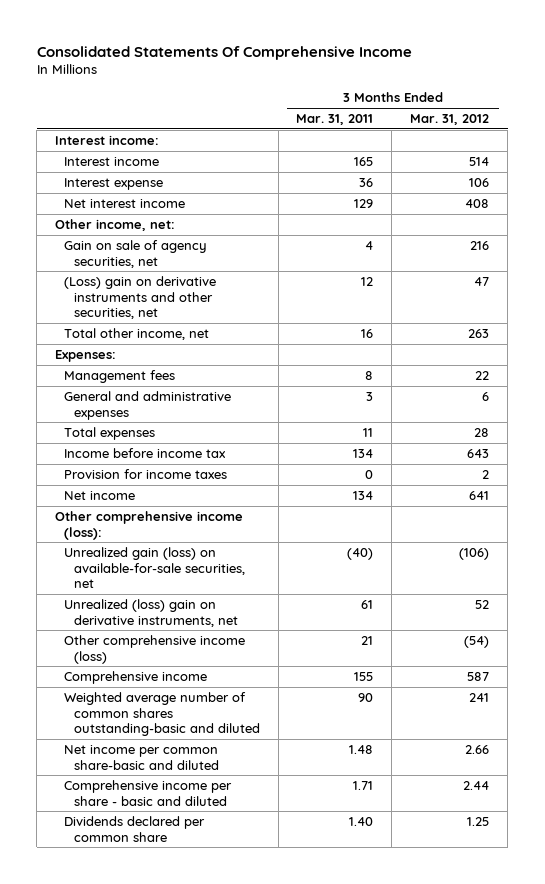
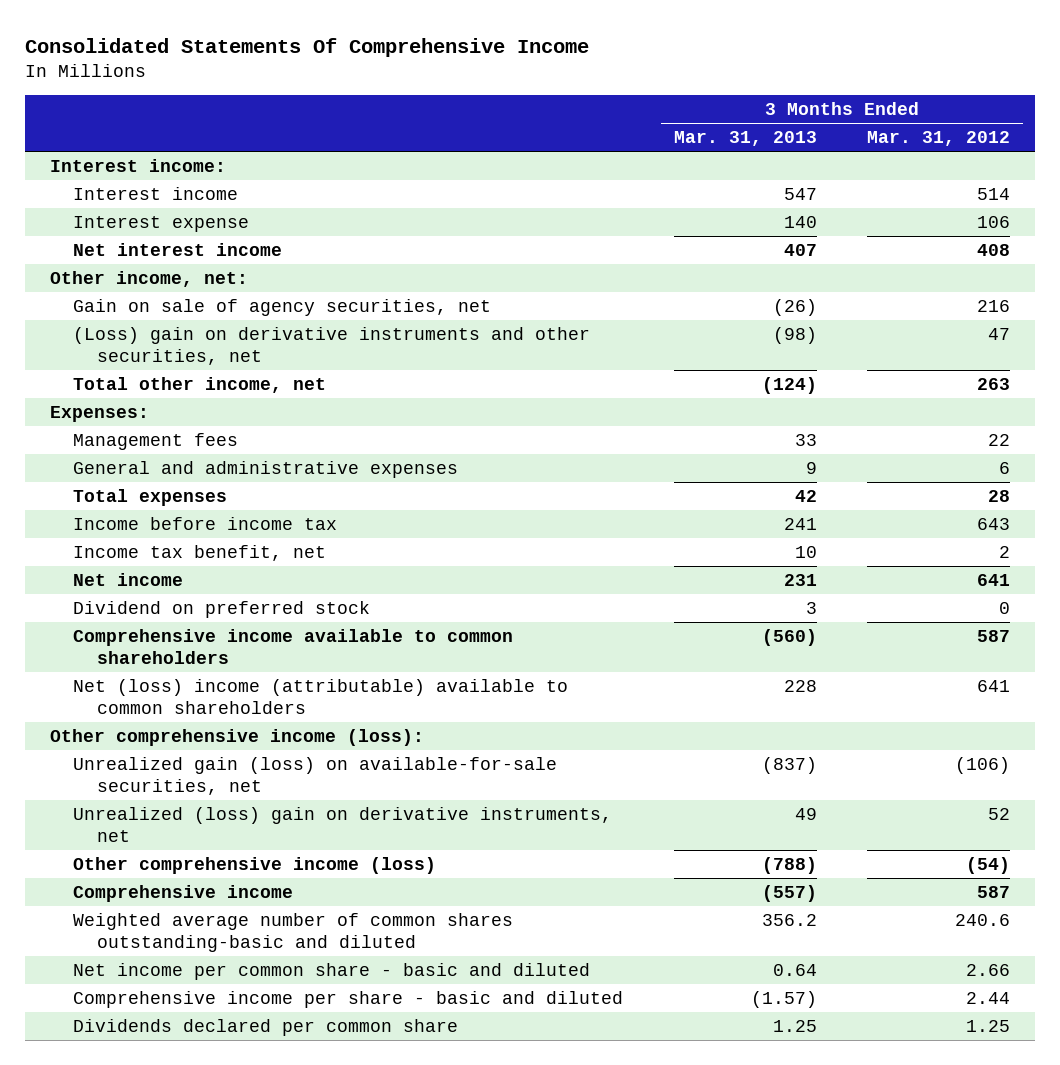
- | 3 Months Ended Mar. 31, 2011 | 3 Months Ended Mar. 31, 2012
+ | 3 Months Ended Mar. 31, 2013 | 3 Months Ended Mar. 31, 2012
- Provision for income taxes | 0 | 2
+ Income tax benefit, net | 10 | 2
+ Dividend on preferred stock | 3 | 0
+ Comprehensive income available to common shareholders | (560) | 587
+ Net (loss) income (attributable) available to common shareholders | 228 | 641
- Weighted average number of common shares outstanding-basic and diluted | 90 | 241
- Net income per common share-basic and diluted | 1.48 | 2.66
+ Weighted average number of common shares outstanding-basic and diluted | 356.2 | 240.6
+ Net income per common share - basic and diluted | 0.64 | 2.66

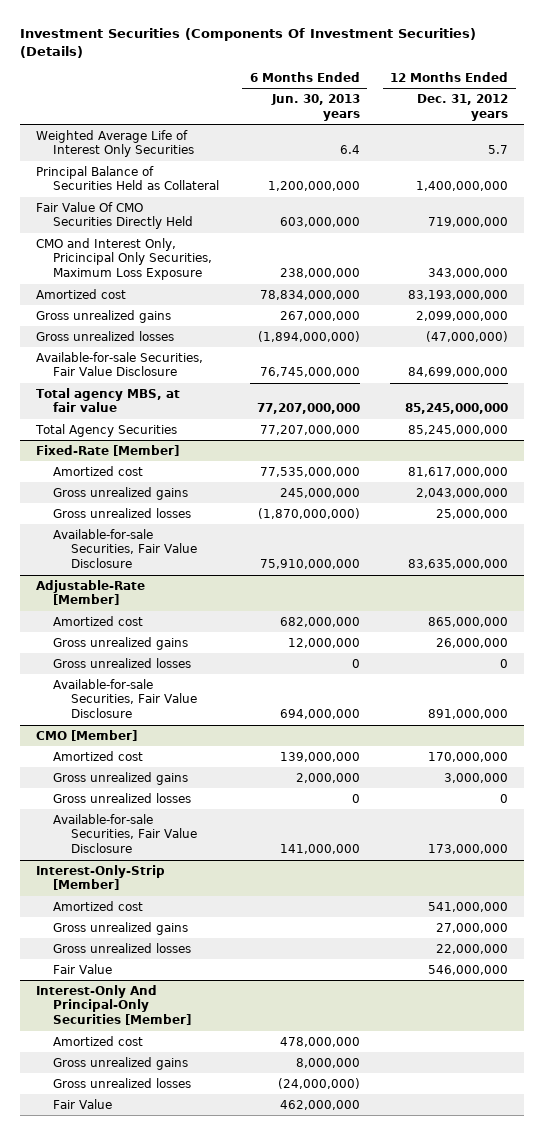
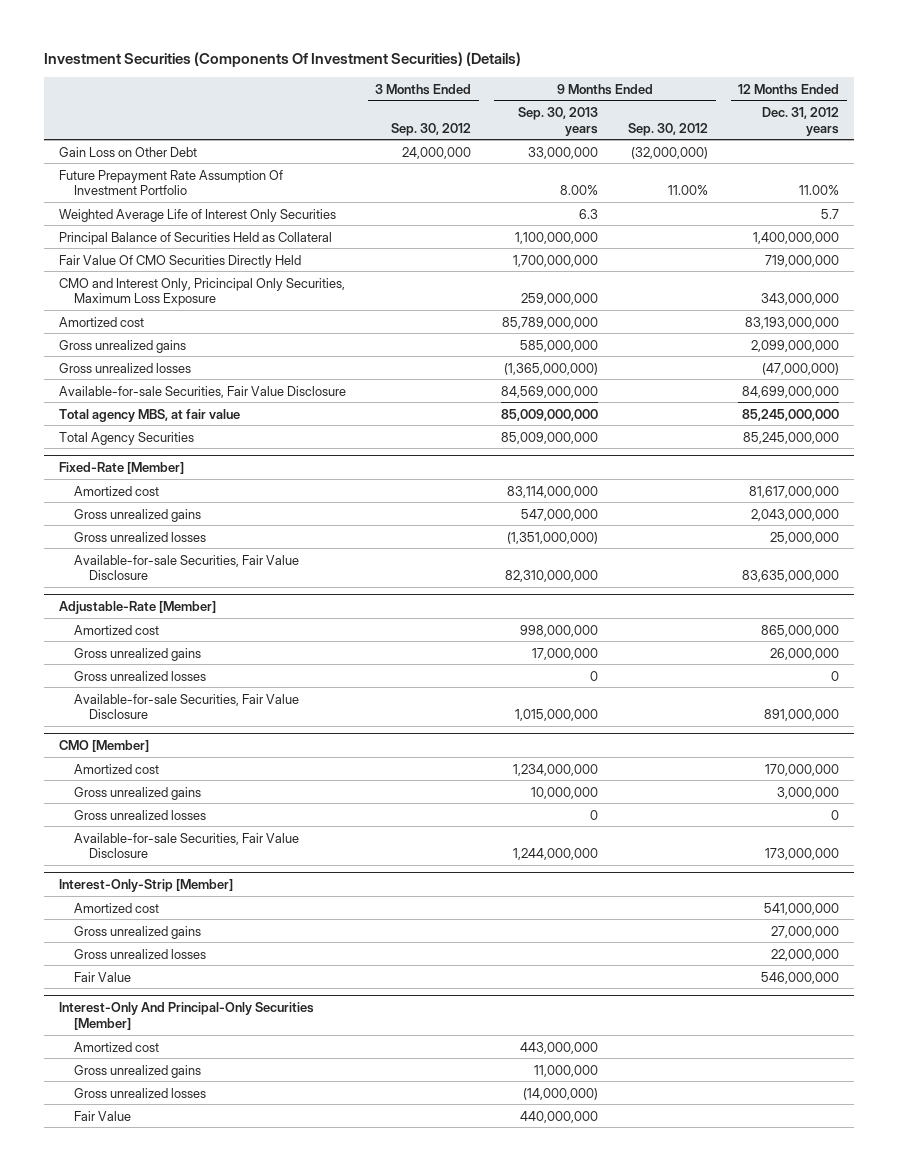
- | 6 Months Ended Jun. 30, 2013 years | 12 Months Ended Dec. 31, 2012 years
+ | 3 Months Ended Sep. 30, 2012 | 9 Months Ended Sep. 30, 2013 years | 9 Months Ended Sep. 30, 2012 | 12 Months Ended Dec. 31, 2012 years
+ Gain Loss on Other Debt | 24,000,000 | 33,000,000 | (32,000,000) |
+ Future Prepayment Rate Assumption Of Investment Portfolio | | 8.00% | 11.00% | 11.00%

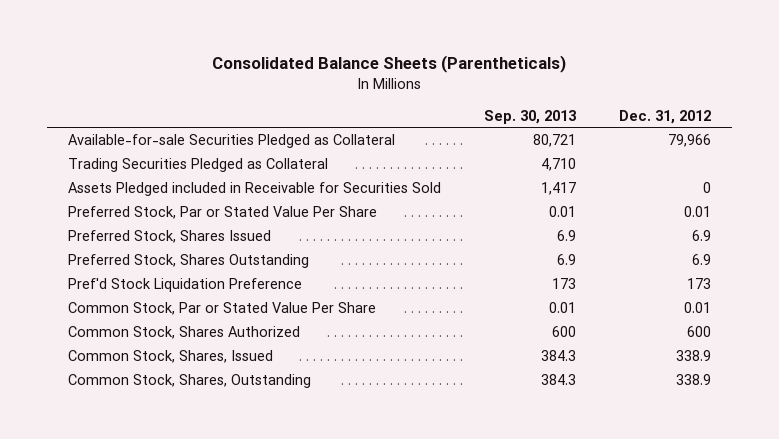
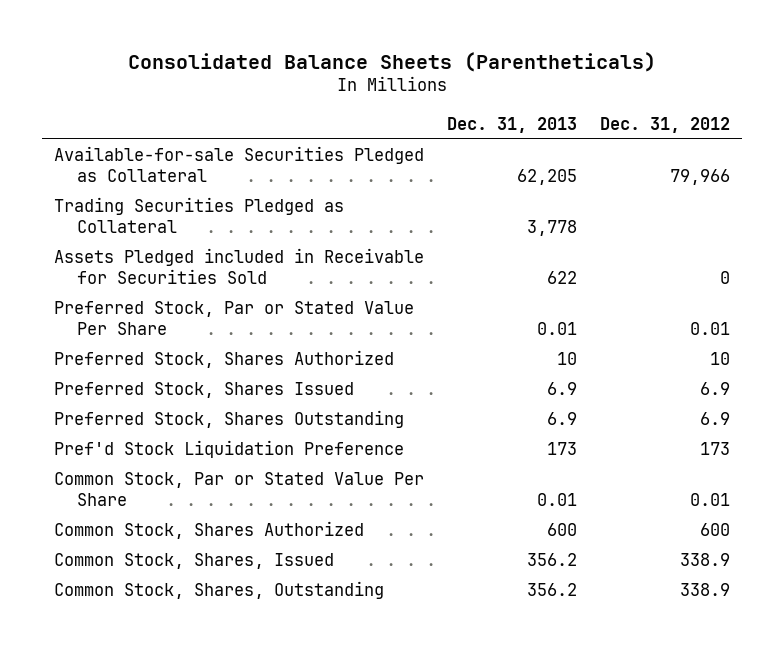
- | Sep. 30, 2013 | Dec. 31, 2012
+ | Dec. 31, 2013 | Dec. 31, 2012
+ Preferred Stock, Shares Authorized | 10 | 10

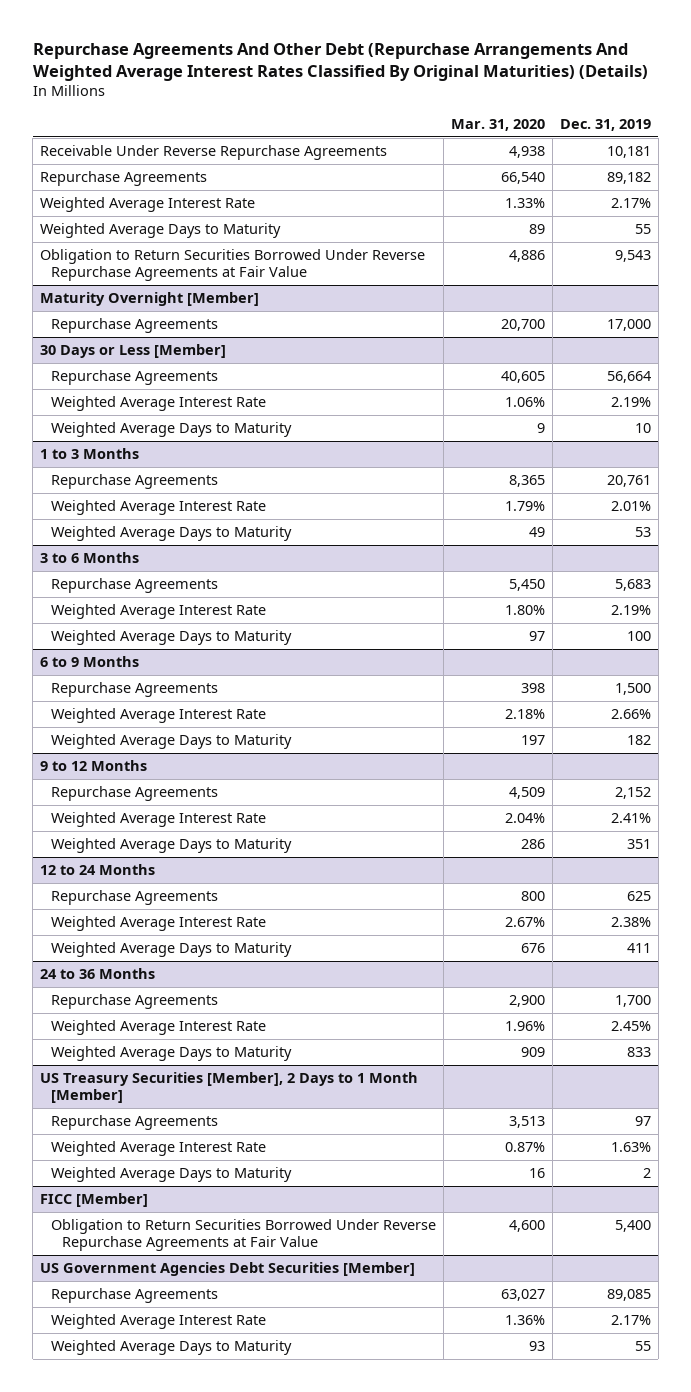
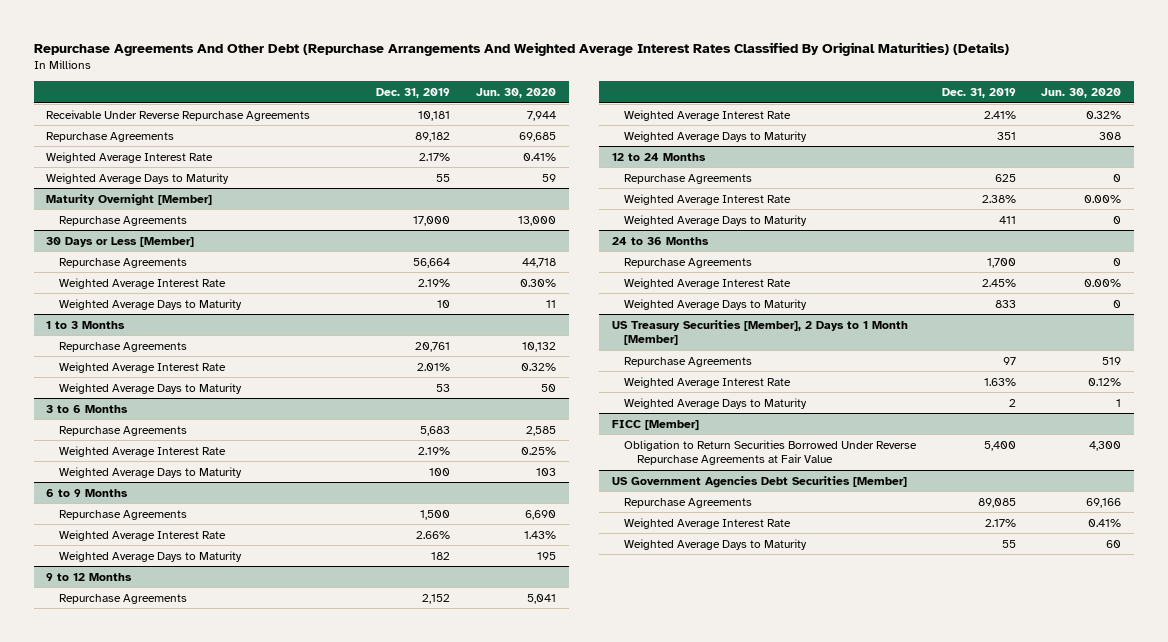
- | Mar. 31, 2020 | Dec. 31, 2019
+ | Dec. 31, 2019 | Jun. 30, 2020
- Obligation to Return Securities Borrowed Under Reverse Repurchase Agreements at Fair Value | 4,886 | 9,543

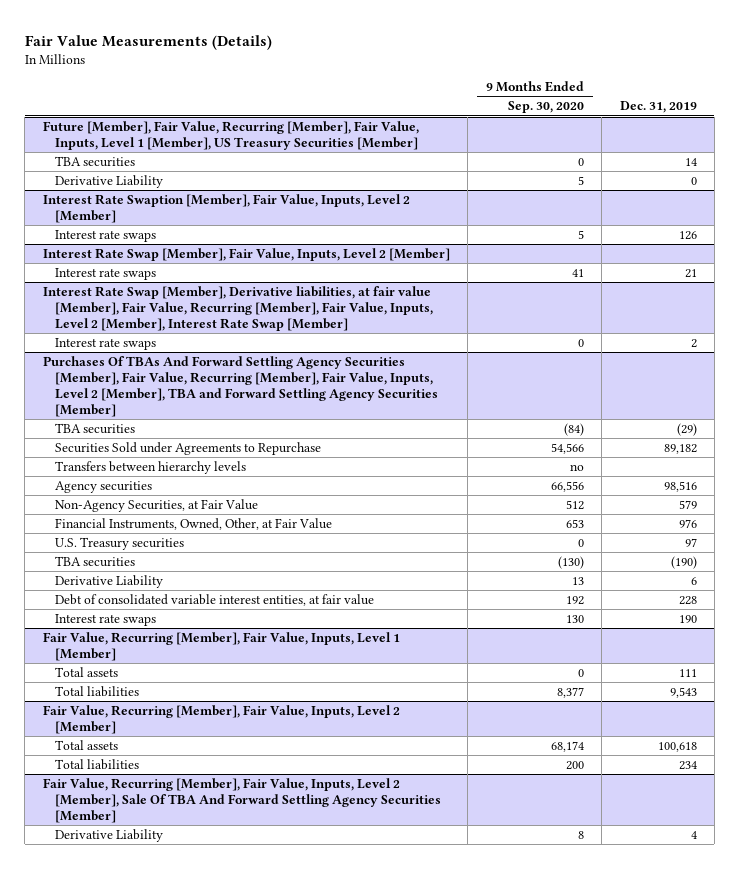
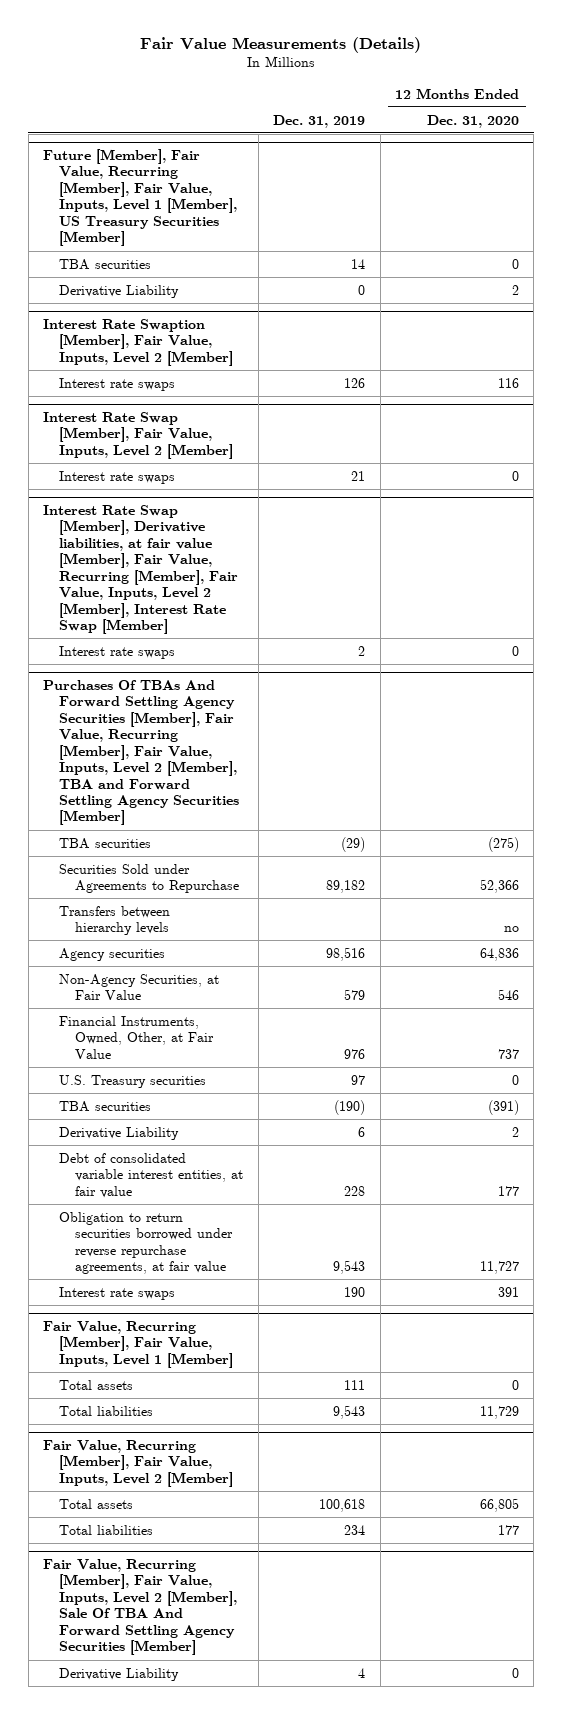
- | 9 Months Ended Sep. 30, 2020 | Dec. 31, 2019
+ | Dec. 31, 2019 | 12 Months Ended Dec. 31, 2020
@ Purchases Of TBAs And Forward Settling Agency Securities [Member], Fair Value, Recurring [Member], Fair Value, Inputs, Level 2 [Member], TBA and Forward Settling Agency Securities [Member]
+ Obligation to return securities borrowed under reverse repurchase agreements, at fair value | 9,543 | 11,727

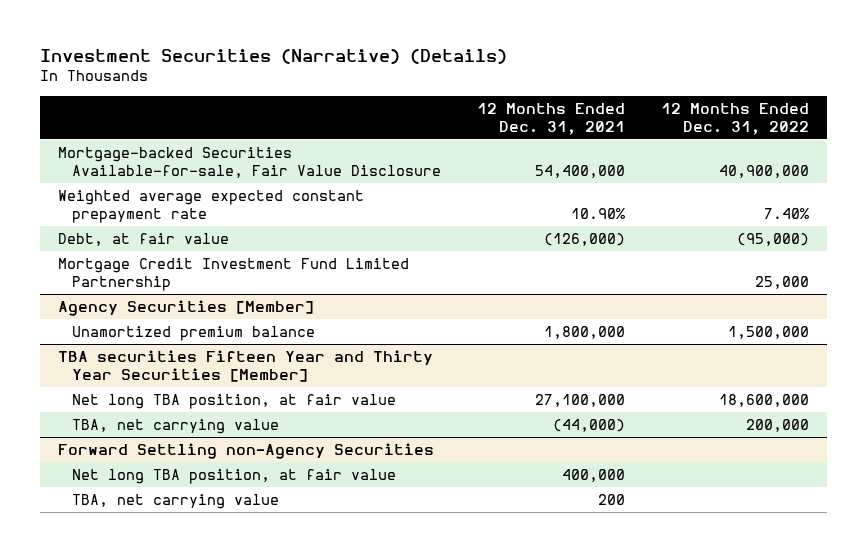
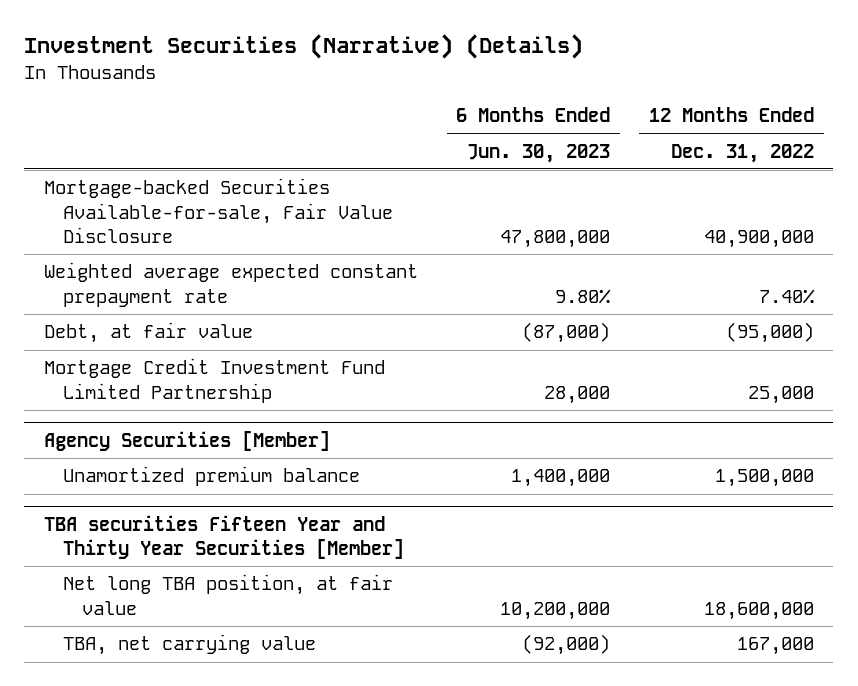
- | 12 Months Ended Dec. 31, 2021 | 12 Months Ended Dec. 31, 2022
+ | 6 Months Ended Jun. 30, 2023 | 12 Months Ended Dec. 31, 2022
@ TBA securities Fifteen Year and Thirty Year Securities [Member]
- TBA, net carrying value | (44,000) | 200,000
- Forward Settling non-Agency Securities
- Net long TBA position, at fair value | 400,000 |
- TBA, net carrying value | 200 |
@ TBA securities Fifteen Year and Thirty Year Securities [Member]
+ TBA, net carrying value | (92,000) | 167,000

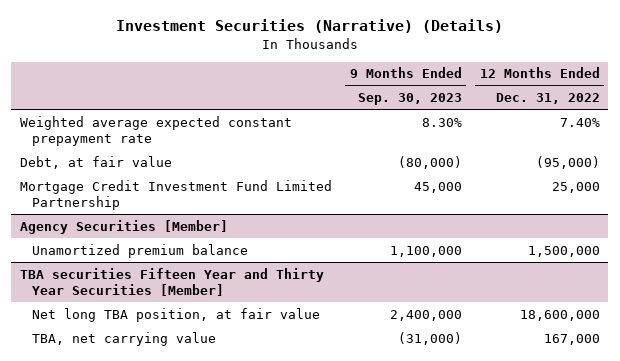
- | 6 Months Ended Jun. 30, 2023 | 12 Months Ended Dec. 31, 2022
+ | 9 Months Ended Sep. 30, 2023 | 12 Months Ended Dec. 31, 2022
- Mortgage-backed Securities Available-for-sale, Fair Value Disclosure | 47,800,000 | 40,900,000

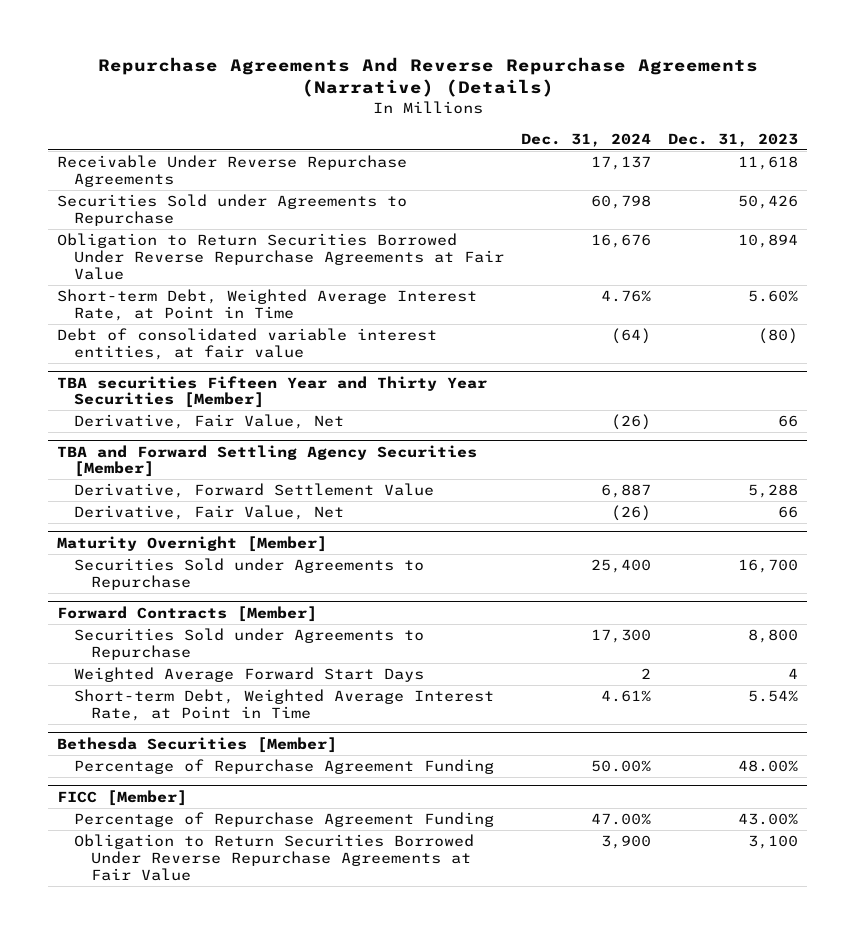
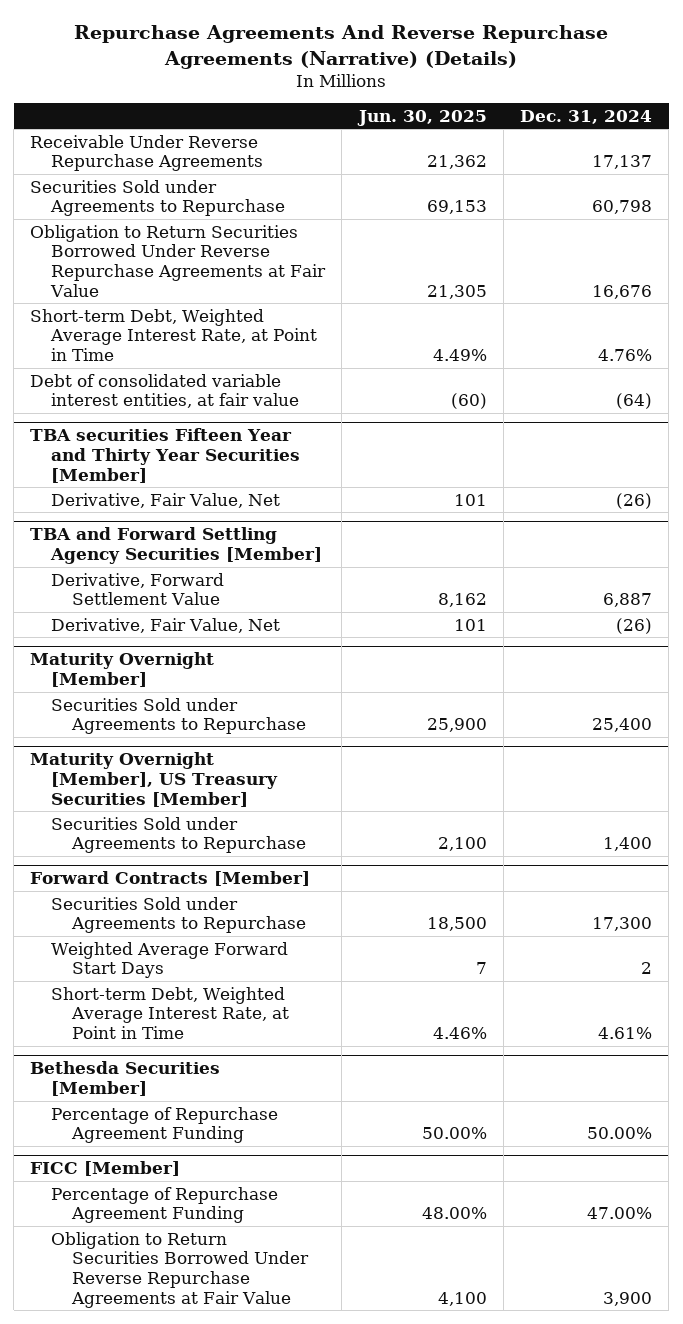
- | Dec. 31, 2024 | Dec. 31, 2023
+ | Jun. 30, 2025 | Dec. 31, 2024
+ Maturity Overnight [Member], US Treasury Securities [Member]
+ Securities Sold under Agreements to Repurchase | 2,100 | 1,400

